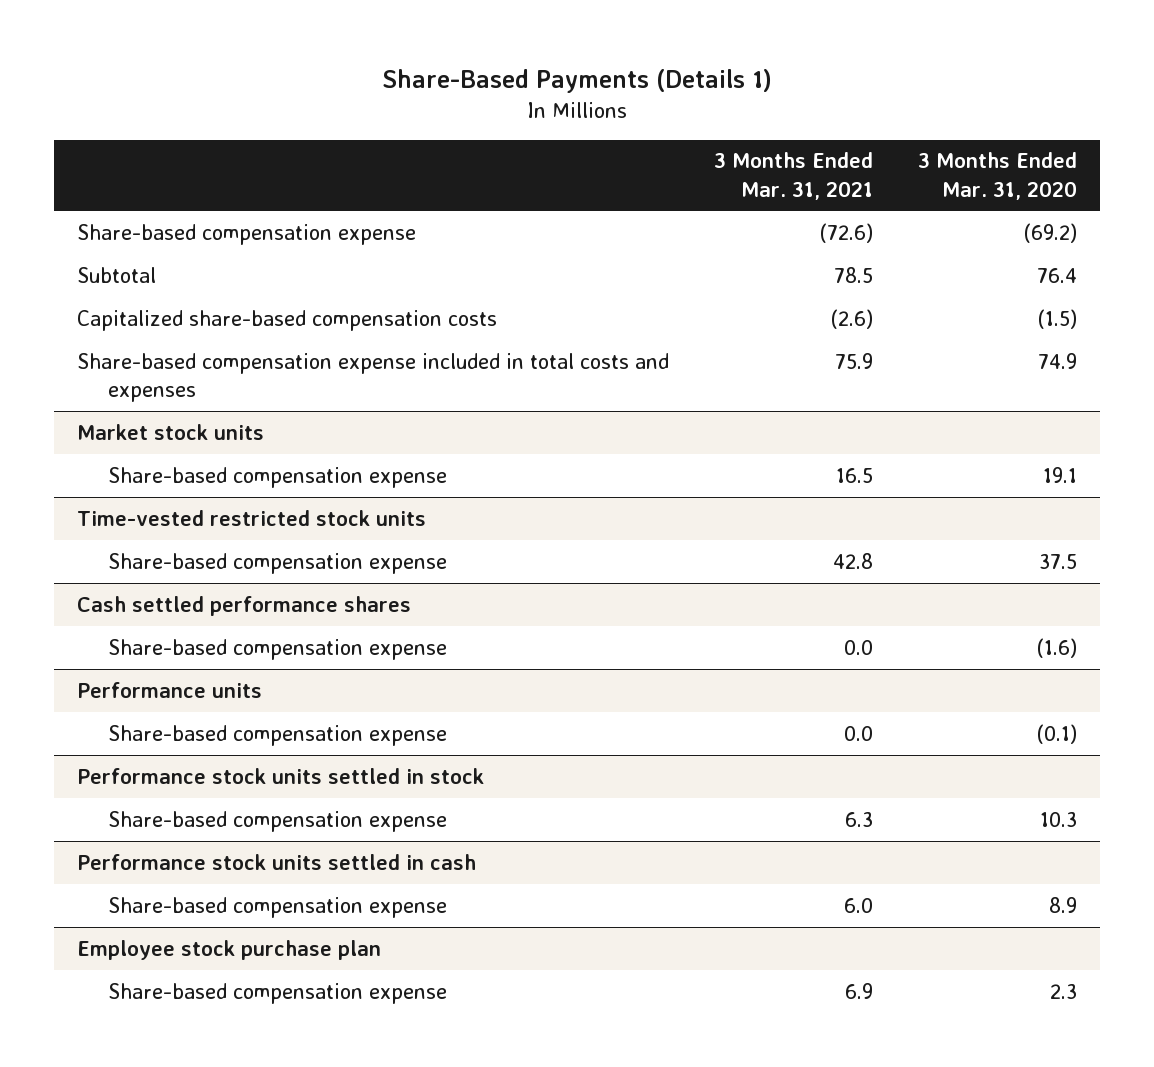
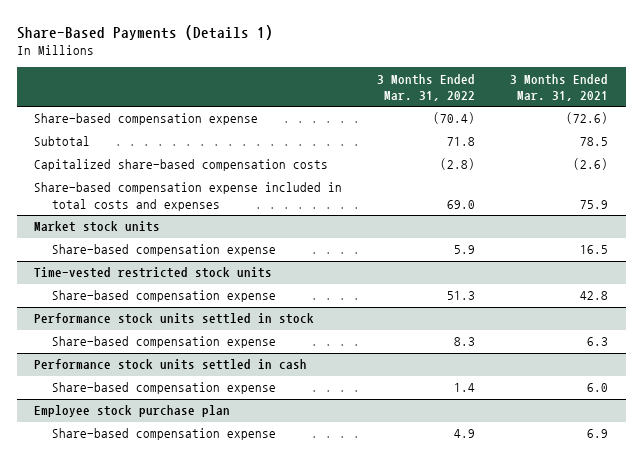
- | 3 Months Ended Mar. 31, 2021 | 3 Months Ended Mar. 31, 2020
+ | 3 Months Ended Mar. 31, 2022 | 3 Months Ended Mar. 31, 2021
- Cash settled performance shares
- Share-based compensation expense | 0.0 | (1.6)
- Performance units
- Share-based compensation expense | 0.0 | (0.1)

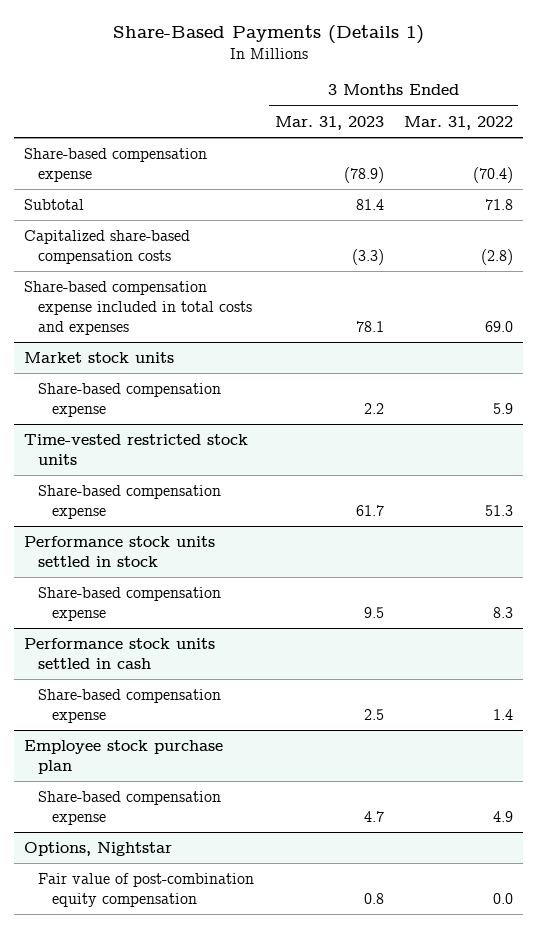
- | 3 Months Ended Mar. 31, 2022 | 3 Months Ended Mar. 31, 2021
+ | 3 Months Ended Mar. 31, 2023 | 3 Months Ended Mar. 31, 2022
+ Options, Nightstar
+ Fair value of post-combination equity compensation | 0.8 | 0.0

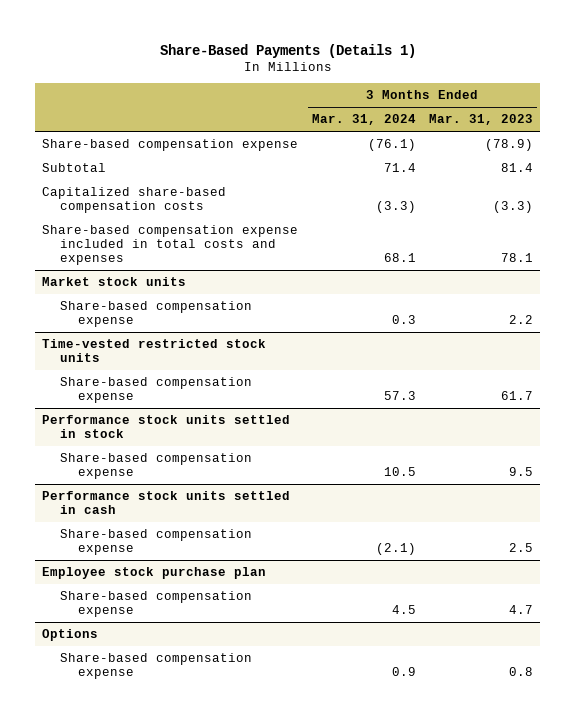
- | 3 Months Ended Mar. 31, 2023 | 3 Months Ended Mar. 31, 2022
+ | 3 Months Ended Mar. 31, 2024 | 3 Months Ended Mar. 31, 2023
- Options, Nightstar
- Fair value of post-combination equity compensation | 0.8 | 0.0
+ Options
+ Share-based compensation expense | 0.9 | 0.8

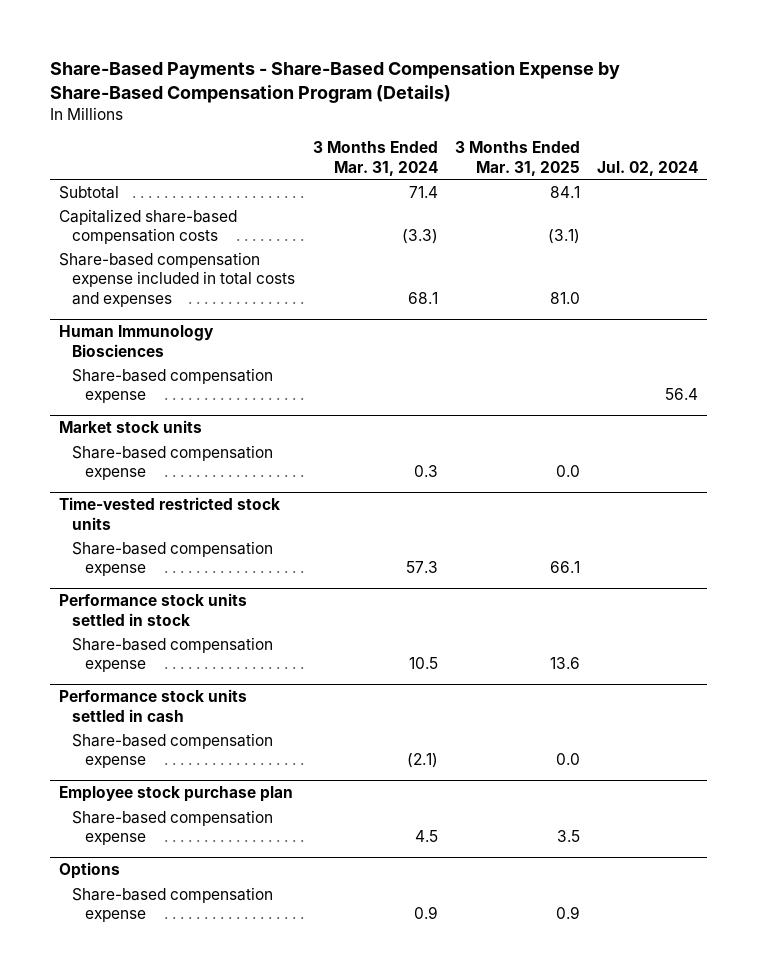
- Share-Based Payments (Details 1)
+ Share-Based Payments - Share-Based Compensation Expense by Share-Based Compensation Program (Details)
- | 3 Months Ended Mar. 31, 2024 | 3 Months Ended Mar. 31, 2023
+ | 3 Months Ended Mar. 31, 2024 | 3 Months Ended Mar. 31, 2025 | Jul. 02, 2024
- Share-based compensation expense | (76.1) | (78.9)
+ Human Immunology Biosciences
+ Share-based compensation expense | | | 56.4

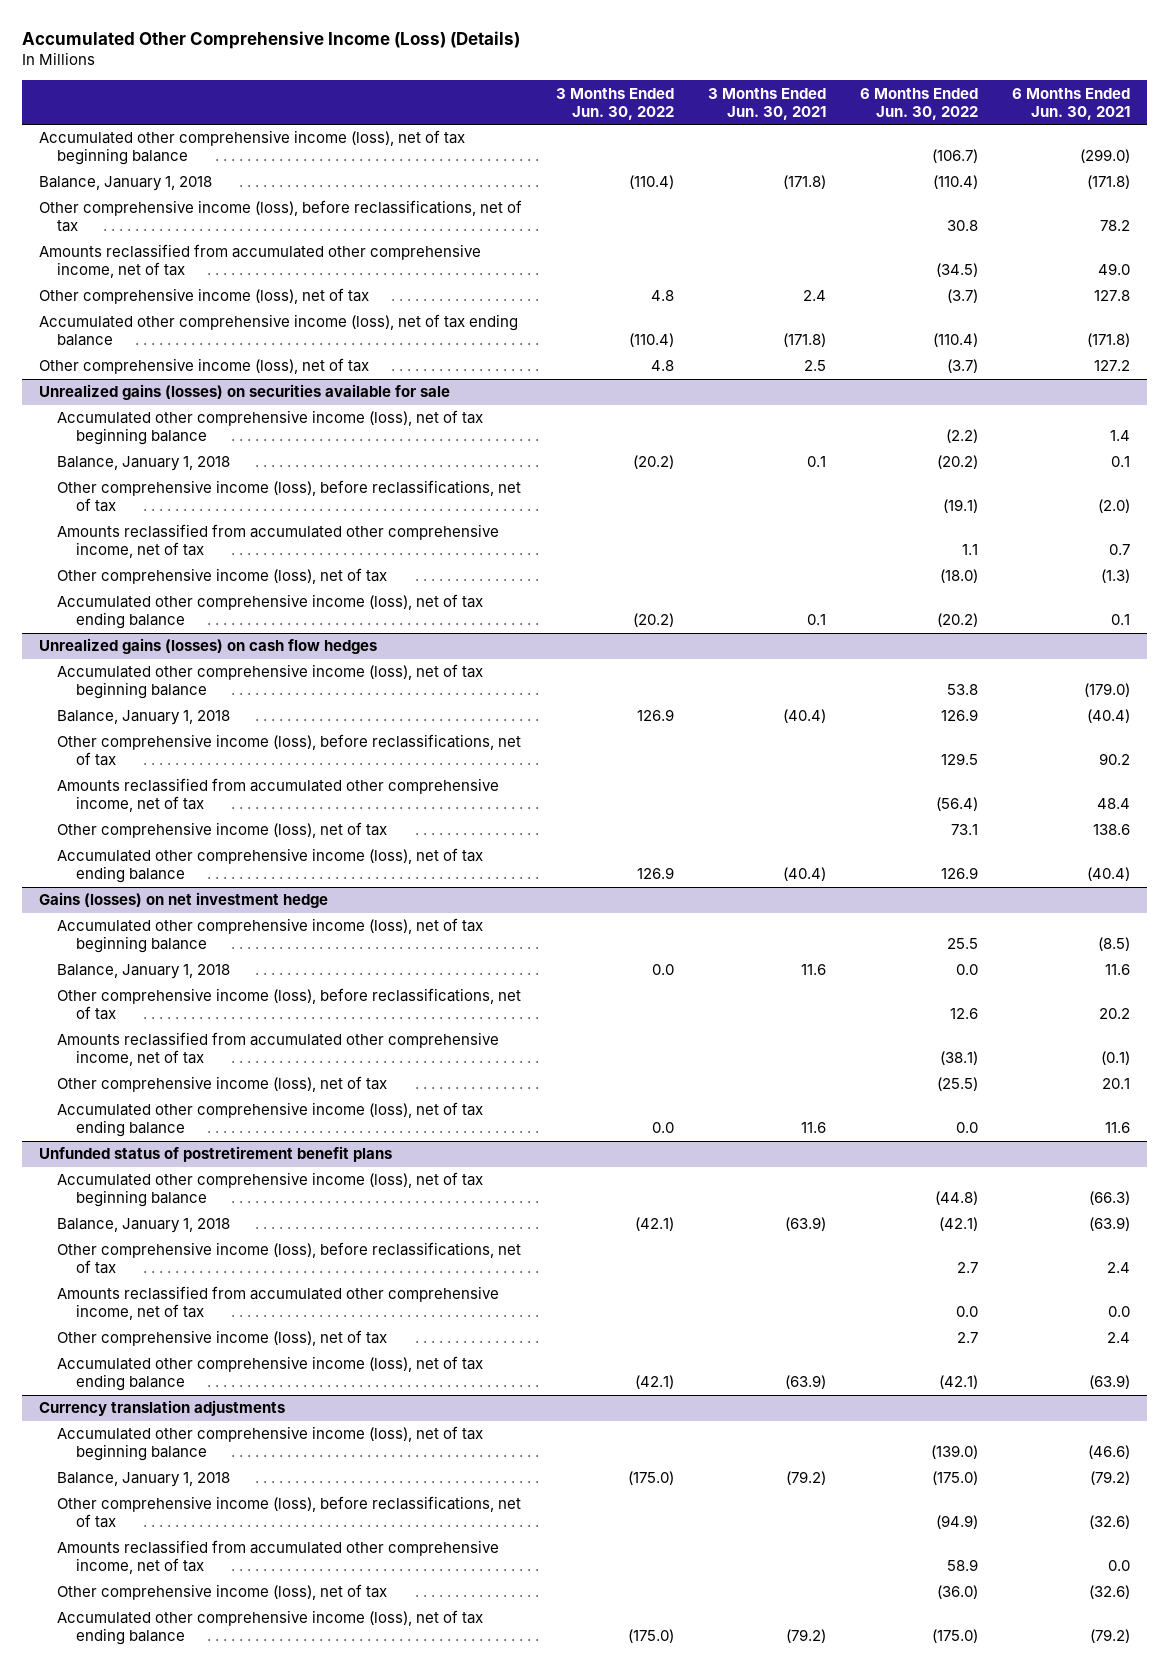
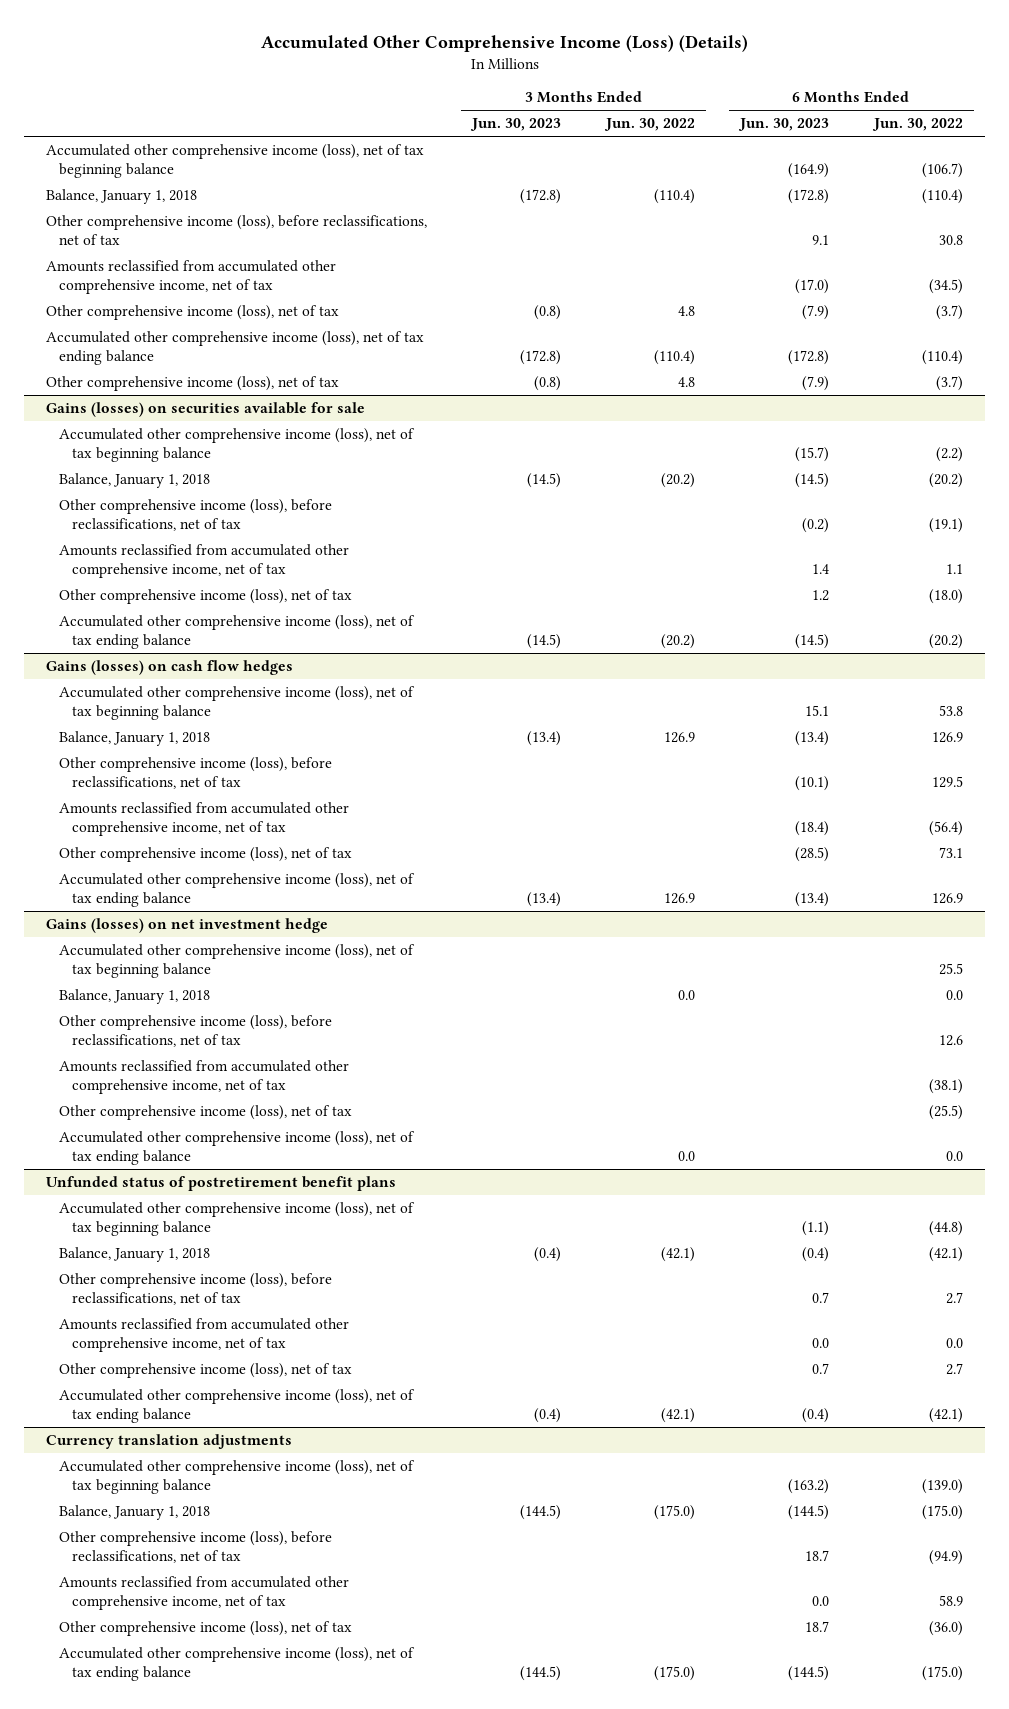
- | 3 Months Ended Jun. 30, 2022 | 3 Months Ended Jun. 30, 2021 | 6 Months Ended Jun. 30, 2022 | 6 Months Ended Jun. 30, 2021
+ | 3 Months Ended Jun. 30, 2023 | 3 Months Ended Jun. 30, 2022 | 6 Months Ended Jun. 30, 2023 | 6 Months Ended Jun. 30, 2022
- Unrealized gains (losses) on securities available for sale
+ Gains (losses) on securities available for sale
- Unrealized gains (losses) on cash flow hedges
+ Gains (losses) on cash flow hedges

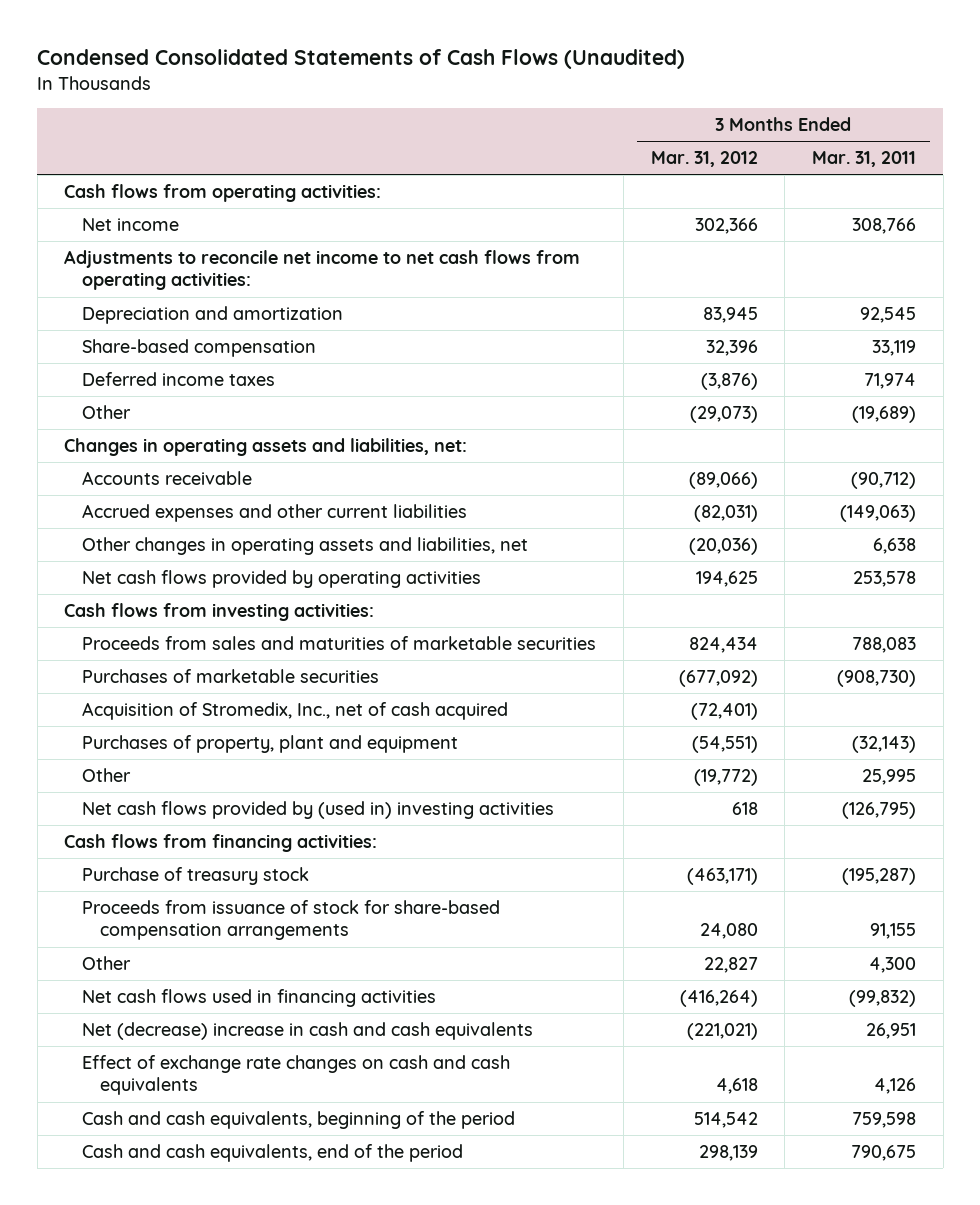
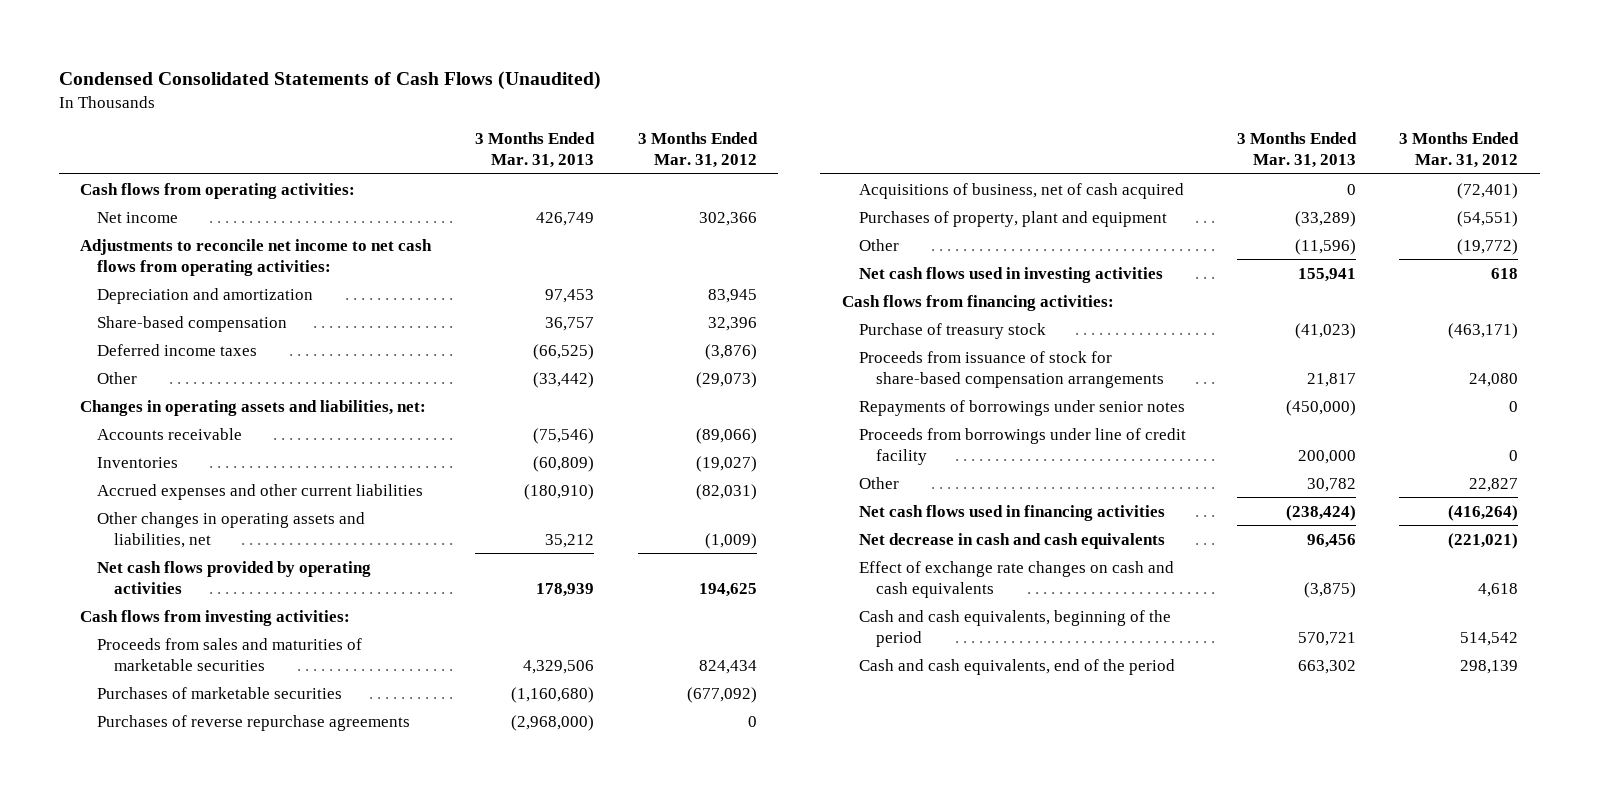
- | 3 Months Ended Mar. 31, 2012 | 3 Months Ended Mar. 31, 2011
+ | 3 Months Ended Mar. 31, 2013 | 3 Months Ended Mar. 31, 2012
+ Inventories | (60,809) | (19,027)
- Other changes in operating assets and liabilities, net | (20,036) | 6,638
+ Other changes in operating assets and liabilities, net | 35,212 | (1,009)
- Acquisition of Stromedix, Inc., net of cash acquired | (72,401) |
+ Purchases of reverse repurchase agreements | (2,968,000) | 0
+ Acquisitions of business, net of cash acquired | 0 | (72,401)
- Net cash flows provided by (used in) investing activities | 618 | (126,795)
+ Net cash flows used in investing activities | 155,941 | 618
+ Repayments of borrowings under senior notes | (450,000) | 0
+ Proceeds from borrowings under line of credit facility | 200,000 | 0
- Net (decrease) increase in cash and cash equivalents | (221,021) | 26,951
+ Net decrease in cash and cash equivalents | 96,456 | (221,021)

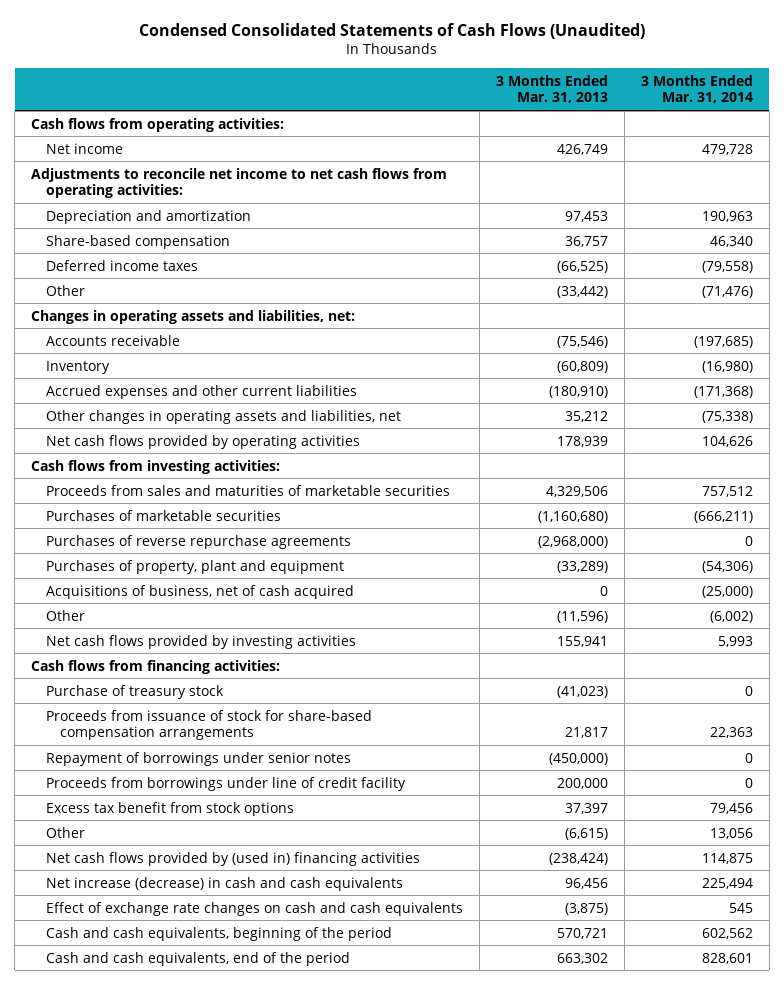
- | 3 Months Ended Mar. 31, 2013 | 3 Months Ended Mar. 31, 2012
+ | 3 Months Ended Mar. 31, 2013 | 3 Months Ended Mar. 31, 2014
- Inventories | (60,809) | (19,027)
+ Inventory | (60,809) | (16,980)
moved down: Acquisitions of business, net of cash acquired | 0 | (25,000)
- Net cash flows used in investing activities | 155,941 | 618
+ Net cash flows provided by investing activities | 155,941 | 5,993
- Repayments of borrowings under senior notes | (450,000) | 0
+ Repayment of borrowings under senior notes | (450,000) | 0
- Other | 30,782 | 22,827
- Net cash flows used in financing activities | (238,424) | (416,264)
- Net decrease in cash and cash equivalents | 96,456 | (221,021)
+ Excess tax benefit from stock options | 37,397 | 79,456
+ Other | (6,615) | 13,056
+ Net cash flows provided by (used in) financing activities | (238,424) | 114,875
+ Net increase (decrease) in cash and cash equivalents | 96,456 | 225,494

